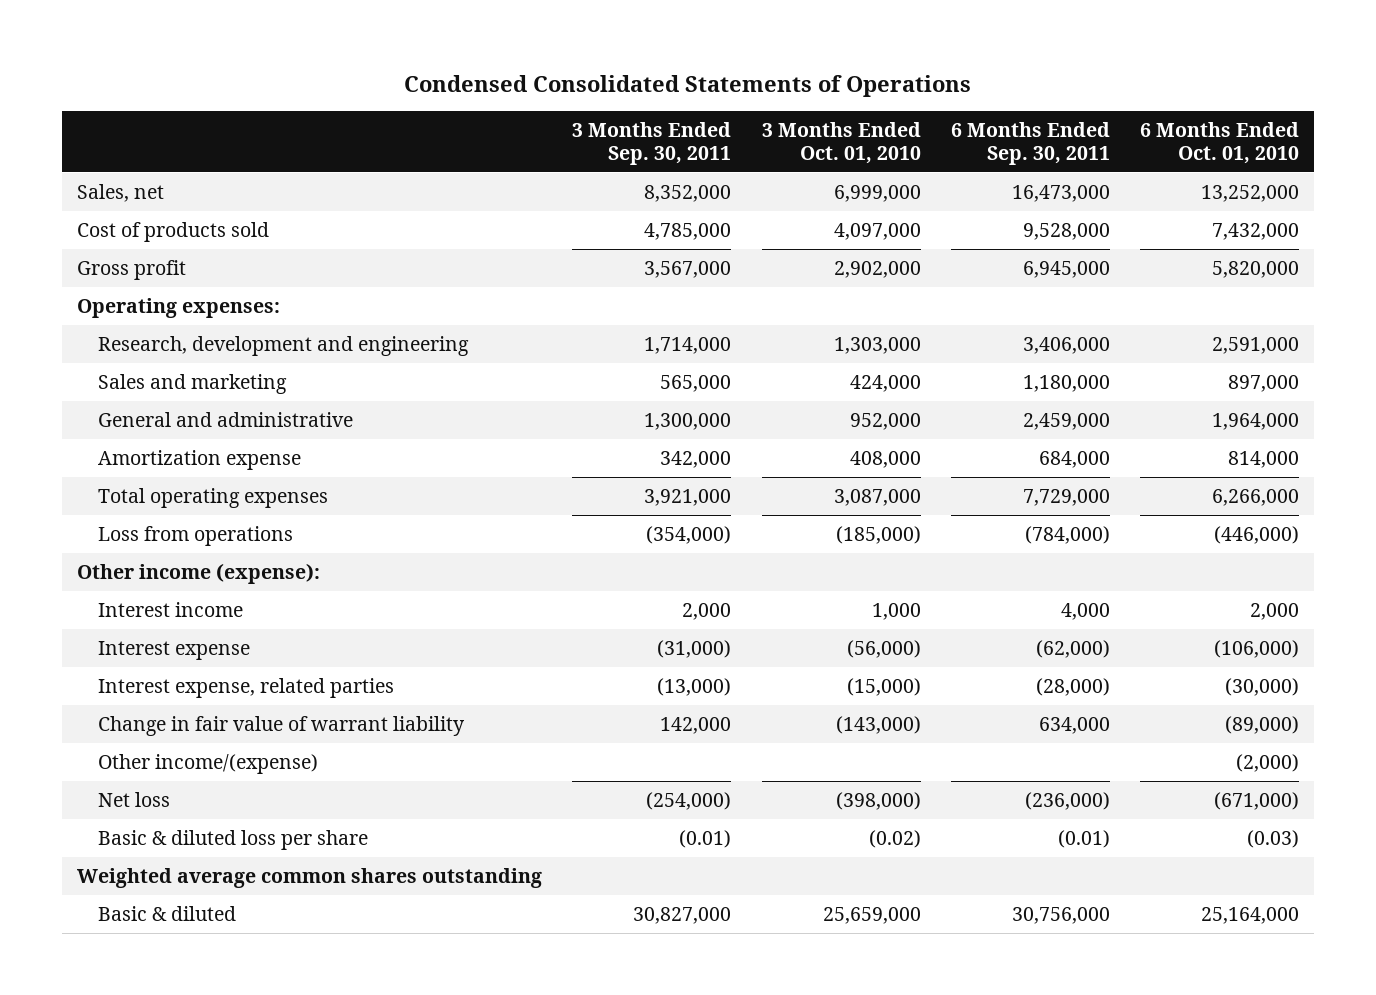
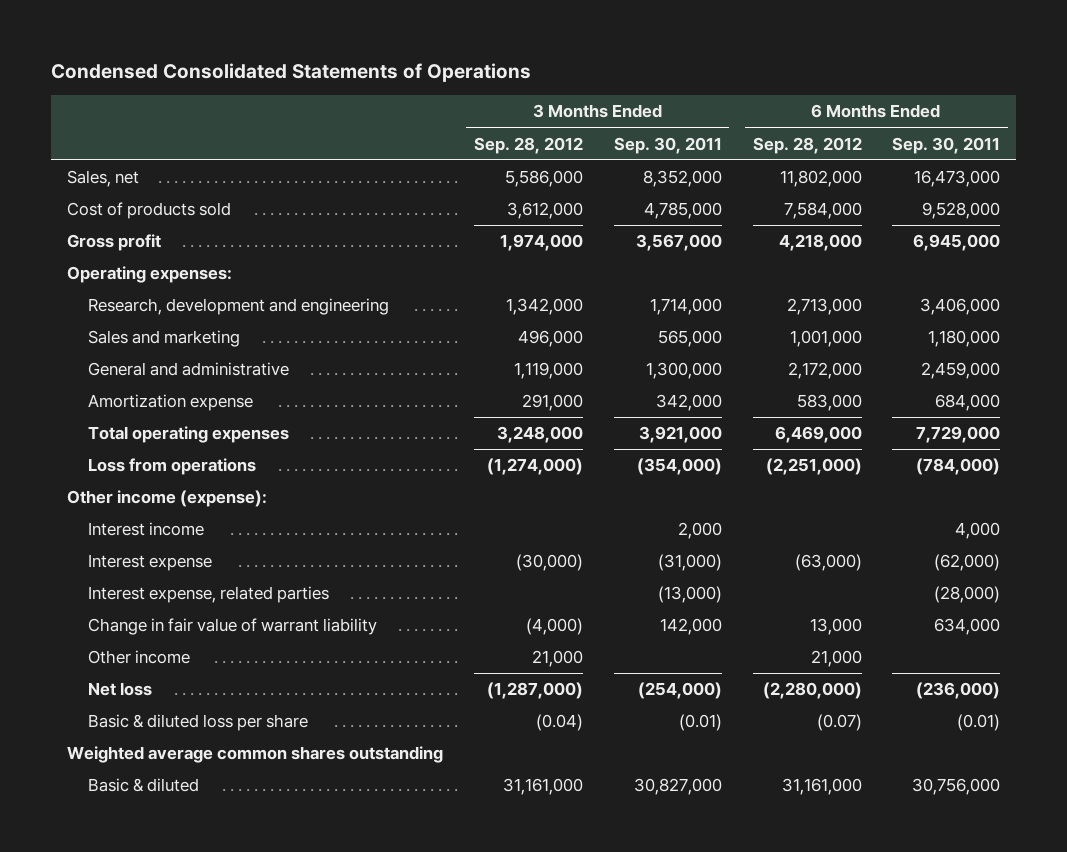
- | 3 Months Ended Sep. 30, 2011 | 3 Months Ended Oct. 01, 2010 | 6 Months Ended Sep. 30, 2011 | 6 Months Ended Oct. 01, 2010
+ | 3 Months Ended Sep. 28, 2012 | 3 Months Ended Sep. 30, 2011 | 6 Months Ended Sep. 28, 2012 | 6 Months Ended Sep. 30, 2011
- Other income/(expense) | | | | (2,000)
+ Other income | 21,000 | | 21,000 |

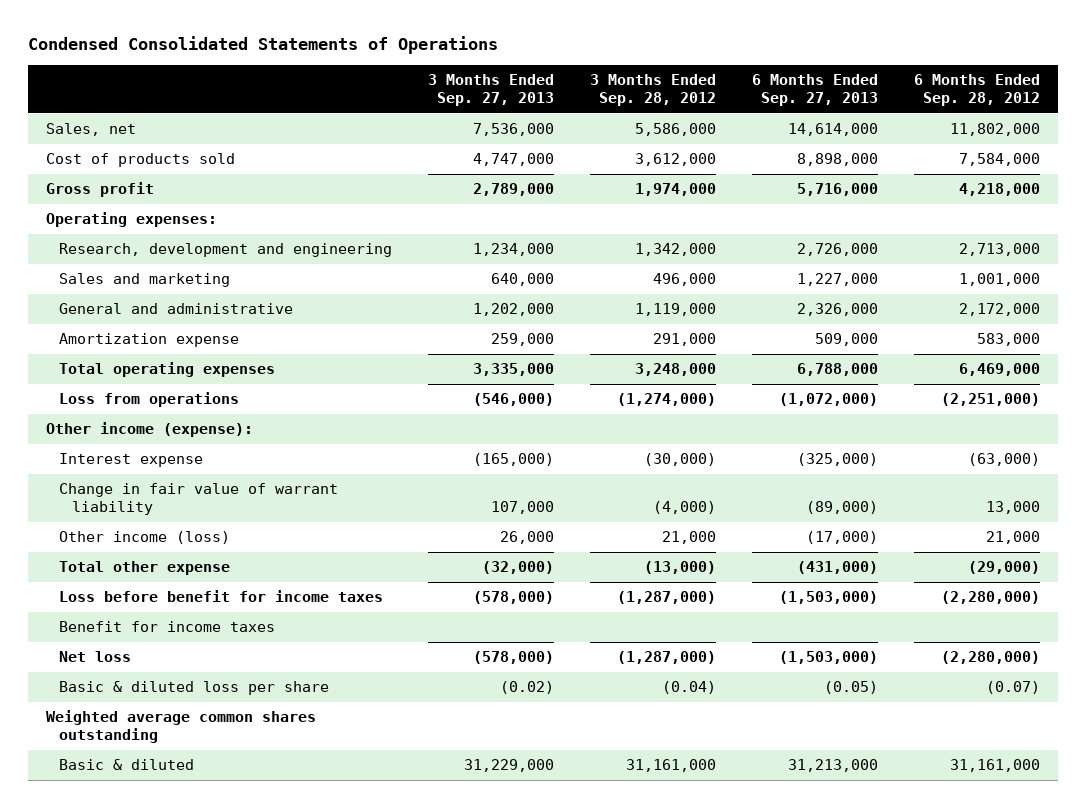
- | 3 Months Ended Sep. 28, 2012 | 3 Months Ended Sep. 30, 2011 | 6 Months Ended Sep. 28, 2012 | 6 Months Ended Sep. 30, 2011
+ | 3 Months Ended Sep. 27, 2013 | 3 Months Ended Sep. 28, 2012 | 6 Months Ended Sep. 27, 2013 | 6 Months Ended Sep. 28, 2012
- Interest income | | 2,000 | | 4,000
- Interest expense, related parties | | (13,000) | | (28,000)
- Other income | 21,000 | | 21,000 |
+ Other income (loss) | 26,000 | 21,000 | (17,000) | 21,000
+ Total other expense | (32,000) | (13,000) | (431,000) | (29,000)
+ Loss before benefit for income taxes | (578,000) | (1,287,000) | (1,503,000) | (2,280,000)
+ Benefit for income taxes

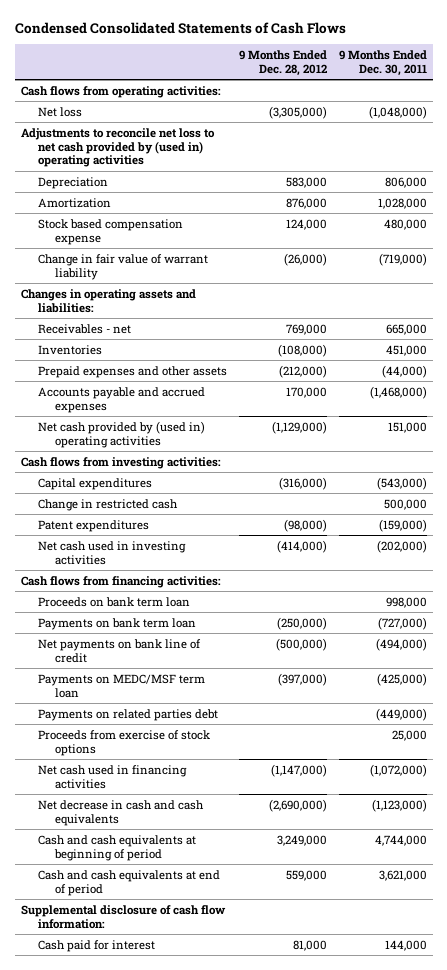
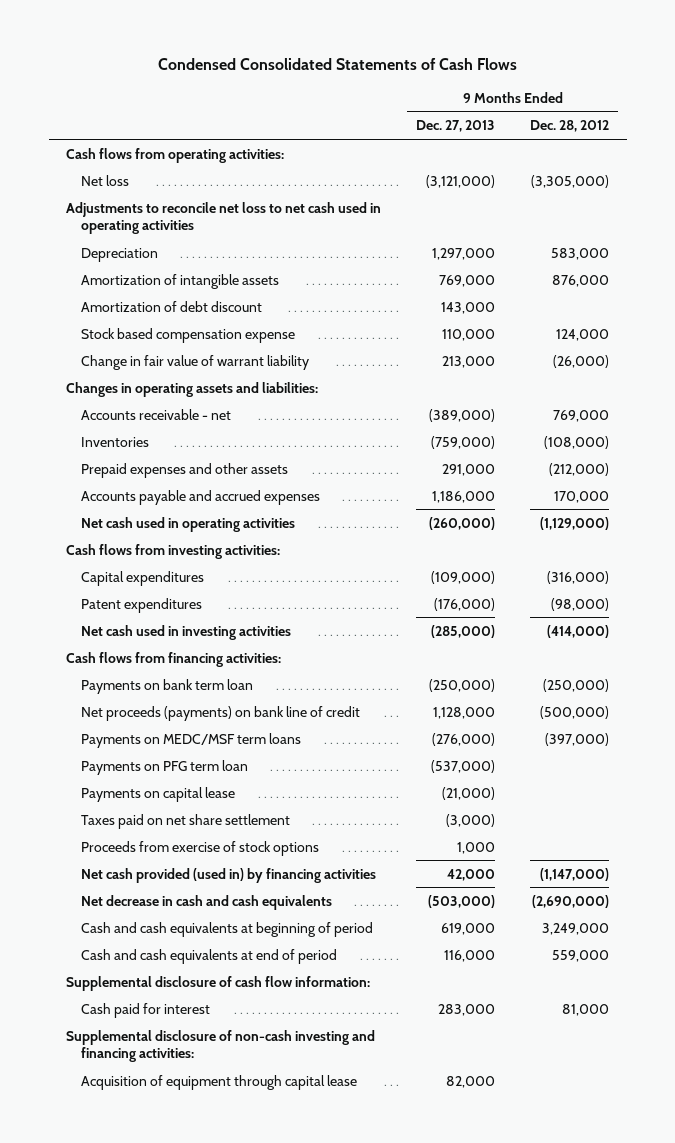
- | 9 Months Ended Dec. 28, 2012 | 9 Months Ended Dec. 30, 2011
+ | 9 Months Ended Dec. 27, 2013 | 9 Months Ended Dec. 28, 2012
- Adjustments to reconcile net loss to net cash provided by (used in) operating activities
+ Adjustments to reconcile net loss to net cash used in operating activities
- Amortization | 876,000 | 1,028,000
+ Amortization of intangible assets | 769,000 | 876,000
+ Amortization of debt discount | 143,000 |
- Receivables - net | 769,000 | 665,000
+ Accounts receivable - net | (389,000) | 769,000
- Net cash provided by (used in) operating activities | (1,129,000) | 151,000
+ Net cash used in operating activities | (260,000) | (1,129,000)
- Change in restricted cash | | 500,000
- Proceeds on bank term loan | | 998,000
- Net payments on bank line of credit | (500,000) | (494,000)
- Payments on MEDC/MSF term loan | (397,000) | (425,000)
- Payments on related parties debt | | (449,000)
+ Net proceeds (payments) on bank line of credit | 1,128,000 | (500,000)
+ Payments on MEDC/MSF term loans | (276,000) | (397,000)
+ Payments on PFG term loan | (537,000) |
+ Payments on capital lease | (21,000) |
+ Taxes paid on net share settlement | (3,000) |
- Net cash used in financing activities | (1,147,000) | (1,072,000)
+ Net cash provided (used in) by financing activities | 42,000 | (1,147,000)
+ Supplemental disclosure of non-cash investing and financing activities:
+ Acquisition of equipment through capital lease | 82,000 |

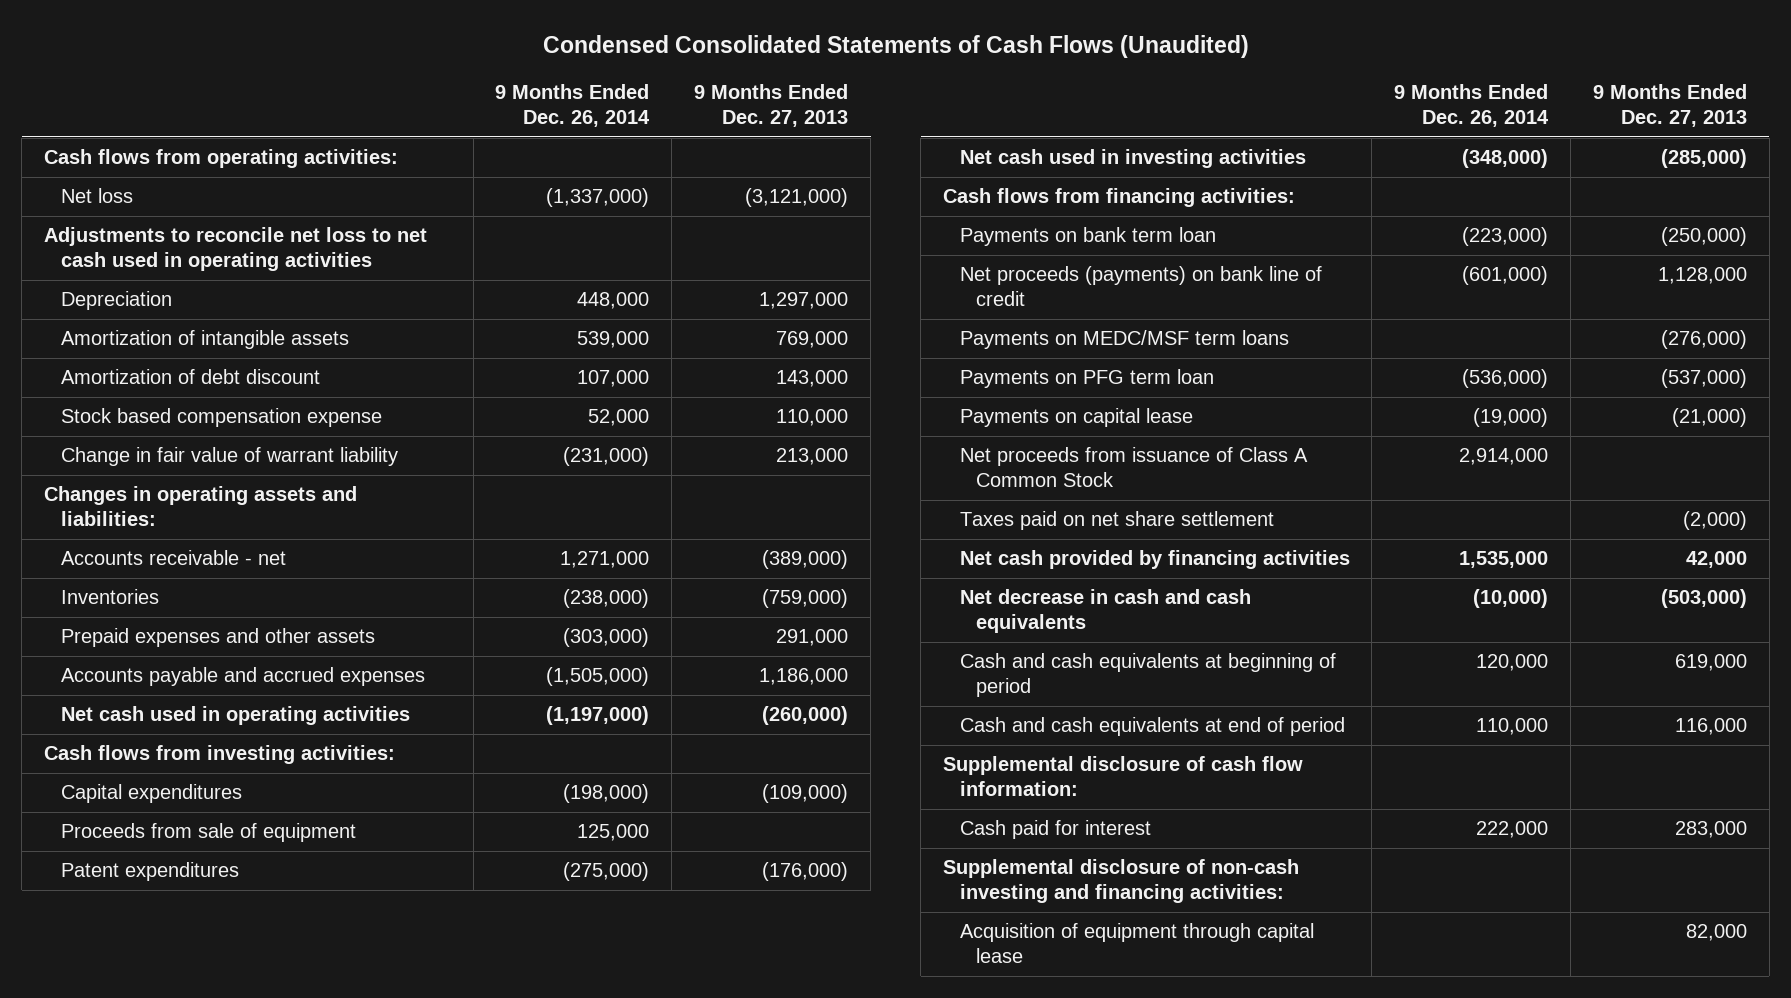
- Condensed Consolidated Statements of Cash Flows
+ Condensed Consolidated Statements of Cash Flows (Unaudited)
- | 9 Months Ended Dec. 27, 2013 | 9 Months Ended Dec. 28, 2012
+ | 9 Months Ended Dec. 26, 2014 | 9 Months Ended Dec. 27, 2013
+ Proceeds from sale of equipment | 125,000 |
- Taxes paid on net share settlement | (3,000) |
- Proceeds from exercise of stock options | 1,000 |
- Net cash provided (used in) by financing activities | 42,000 | (1,147,000)
+ Net proceeds from issuance of Class A Common Stock | 2,914,000 |
+ Taxes paid on net share settlement | | (2,000)
+ Net cash provided by financing activities | 1,535,000 | 42,000

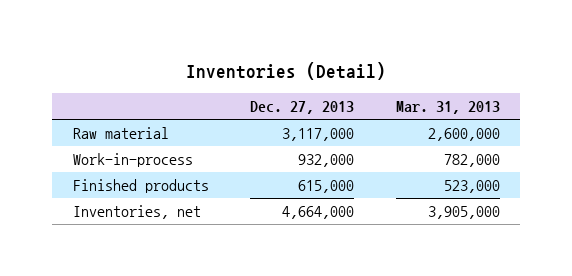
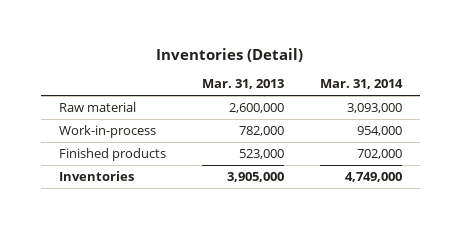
- | Dec. 27, 2013 | Mar. 31, 2013
+ | Mar. 31, 2013 | Mar. 31, 2014
- Inventories, net | 4,664,000 | 3,905,000
+ Inventories | 3,905,000 | 4,749,000

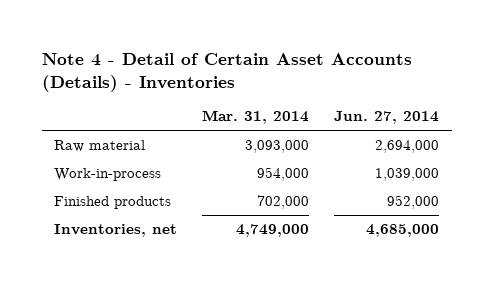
- Inventories (Detail)
+ Note 4 - Detail of Certain Asset Accounts (Details) - Inventories
- | Mar. 31, 2013 | Mar. 31, 2014
+ | Mar. 31, 2014 | Jun. 27, 2014
- Inventories | 3,905,000 | 4,749,000
+ Inventories, net | 4,749,000 | 4,685,000

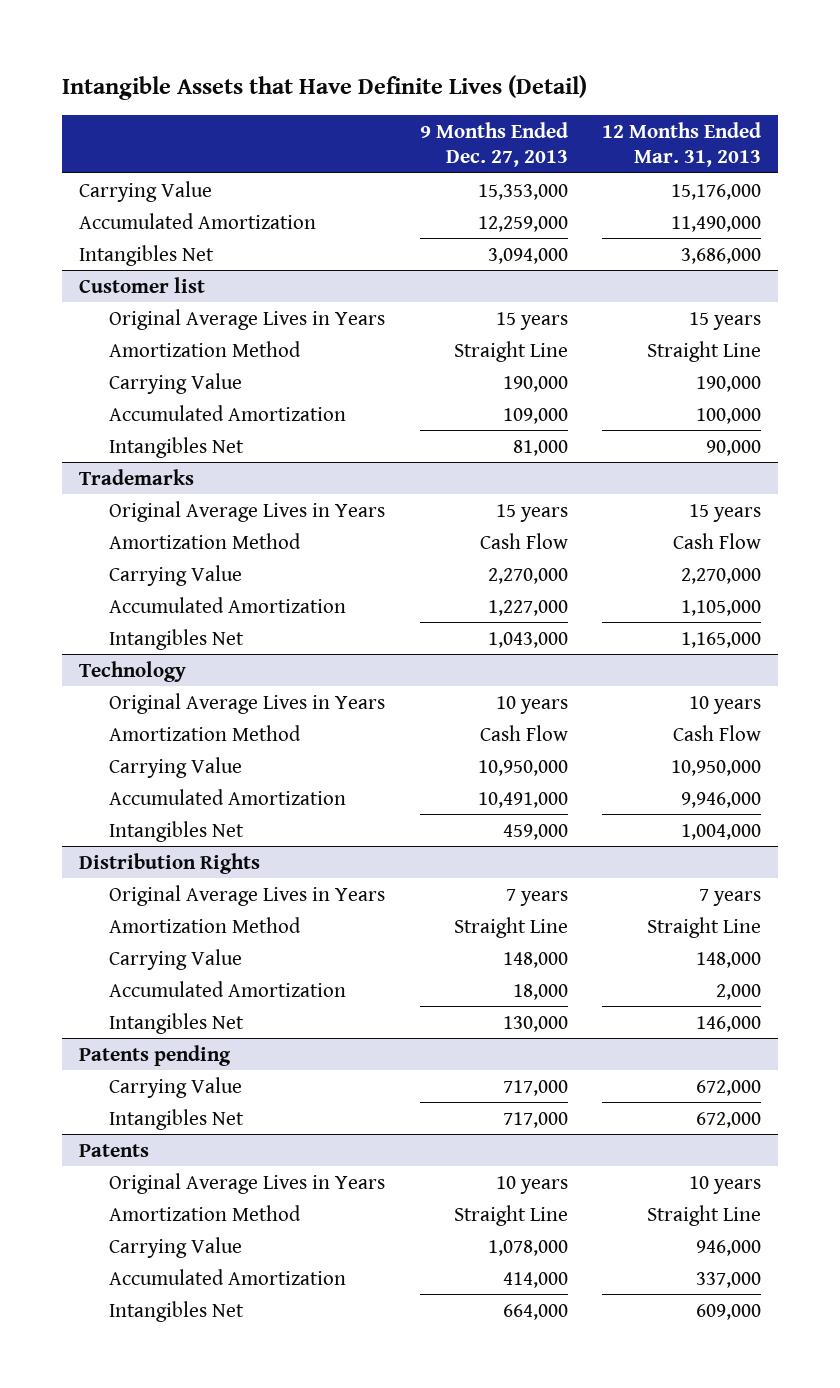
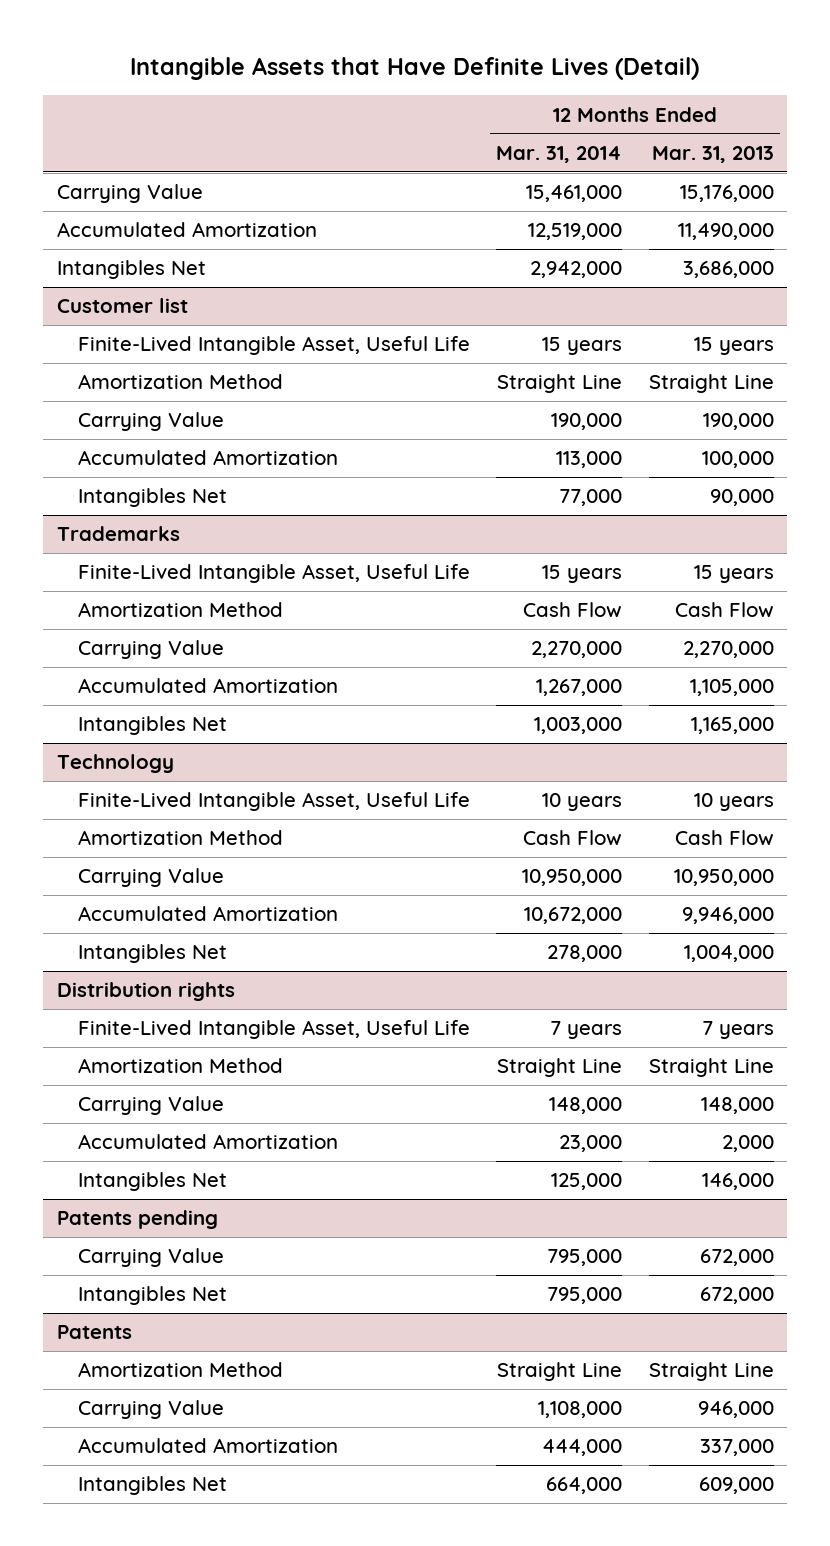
- | 9 Months Ended Dec. 27, 2013 | 12 Months Ended Mar. 31, 2013
+ | 12 Months Ended Mar. 31, 2014 | 12 Months Ended Mar. 31, 2013
@ Customer list
- Original Average Lives in Years | 15 years | 15 years
+ Finite-Lived Intangible Asset, Useful Life | 15 years | 15 years
@ Trademarks
- Original Average Lives in Years | 15 years | 15 years
+ Finite-Lived Intangible Asset, Useful Life | 15 years | 15 years
@ Technology
- Original Average Lives in Years | 10 years | 10 years
+ Finite-Lived Intangible Asset, Useful Life | 10 years | 10 years
- Distribution Rights
- Original Average Lives in Years | 7 years | 7 years
+ Distribution rights
+ Finite-Lived Intangible Asset, Useful Life | 7 years | 7 years
@ Patents
- Original Average Lives in Years | 10 years | 10 years

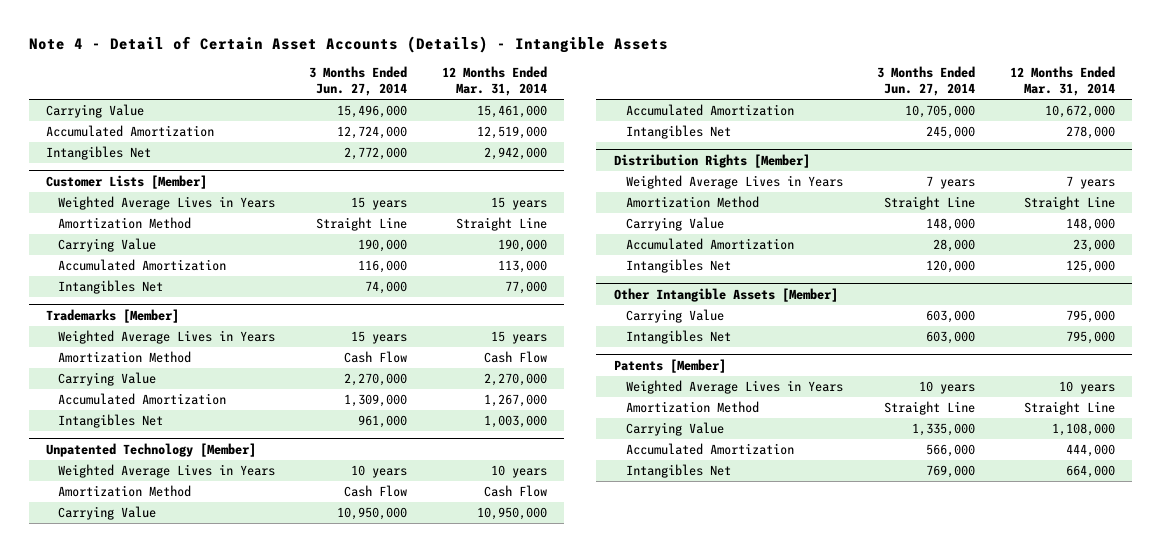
- Intangible Assets that Have Definite Lives (Detail)
+ Note 4 - Detail of Certain Asset Accounts (Details) - Intangible Assets
- | 12 Months Ended Mar. 31, 2014 | 12 Months Ended Mar. 31, 2013
+ | 3 Months Ended Jun. 27, 2014 | 12 Months Ended Mar. 31, 2014
- Customer list
- Finite-Lived Intangible Asset, Useful Life | 15 years | 15 years
+ Customer Lists [Member]
+ Weighted Average Lives in Years | 15 years | 15 years
- Trademarks
- Finite-Lived Intangible Asset, Useful Life | 15 years | 15 years
+ Trademarks [Member]
+ Weighted Average Lives in Years | 15 years | 15 years
- Technology
- Finite-Lived Intangible Asset, Useful Life | 10 years | 10 years
+ Unpatented Technology [Member]
+ Weighted Average Lives in Years | 10 years | 10 years
- Distribution rights
- Finite-Lived Intangible Asset, Useful Life | 7 years | 7 years
+ Distribution Rights [Member]
+ Weighted Average Lives in Years | 7 years | 7 years
- Patents pending
+ Other Intangible Assets [Member]
- Patents
+ Patents [Member]
+ Weighted Average Lives in Years | 10 years | 10 years

